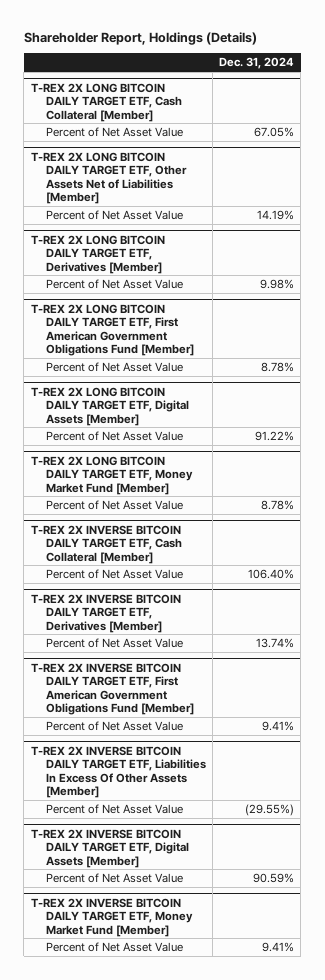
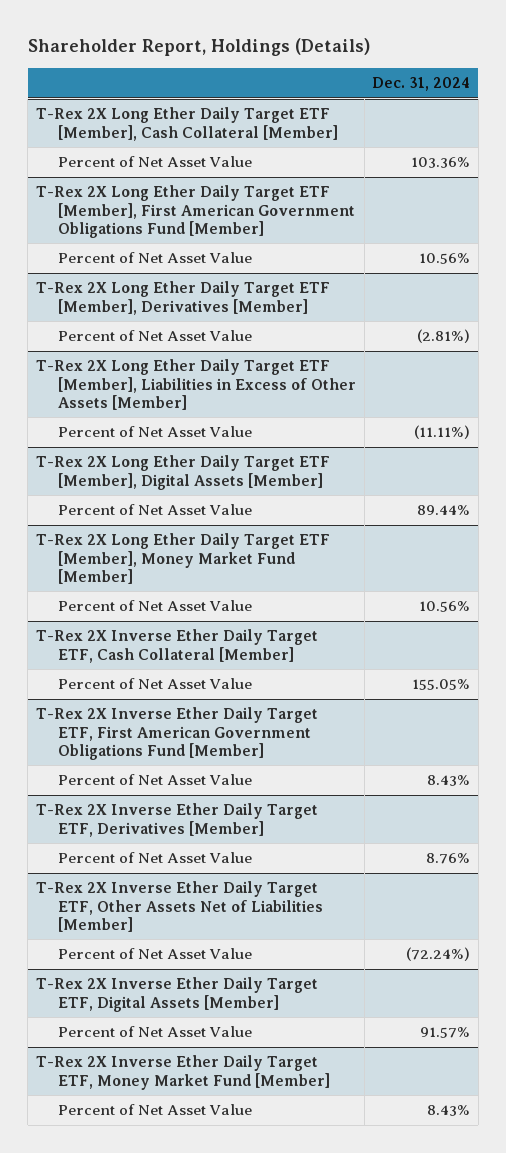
- T-REX 2X LONG BITCOIN DAILY TARGET ETF, Cash Collateral [Member]
- Percent of Net Asset Value | 67.05%
- T-REX 2X LONG BITCOIN DAILY TARGET ETF, Other Assets Net of Liabilities [Member]
- Percent of Net Asset Value | 14.19%
- T-REX 2X LONG BITCOIN DAILY TARGET ETF, Derivatives [Member]
- Percent of Net Asset Value | 9.98%
- T-REX 2X LONG BITCOIN DAILY TARGET ETF, First American Government Obligations Fund [Member]
- Percent of Net Asset Value | 8.78%
- T-REX 2X LONG BITCOIN DAILY TARGET ETF, Digital Assets [Member]
- Percent of Net Asset Value | 91.22%
- T-REX 2X LONG BITCOIN DAILY TARGET ETF, Money Market Fund [Member]
- Percent of Net Asset Value | 8.78%
- T-REX 2X INVERSE BITCOIN DAILY TARGET ETF, Cash Collateral [Member]
- Percent of Net Asset Value | 106.40%
- T-REX 2X INVERSE BITCOIN DAILY TARGET ETF, Derivatives [Member]
- Percent of Net Asset Value | 13.74%
- T-REX 2X INVERSE BITCOIN DAILY TARGET ETF, First American Government Obligations Fund [Member]
- Percent of Net Asset Value | 9.41%
- T-REX 2X INVERSE BITCOIN DAILY TARGET ETF, Liabilities In Excess Of Other Assets [Member]
- Percent of Net Asset Value | (29.55%)
- T-REX 2X INVERSE BITCOIN DAILY TARGET ETF, Digital Assets [Member]
- Percent of Net Asset Value | 90.59%
- T-REX 2X INVERSE BITCOIN DAILY TARGET ETF, Money Market Fund [Member]
- Percent of Net Asset Value | 9.41%
+ T-Rex 2X Long Ether Daily Target ETF [Member], Cash Collateral [Member]
+ Percent of Net Asset Value | 103.36%
+ T-Rex 2X Long Ether Daily Target ETF [Member], First American Government Obligations Fund [Member]
+ Percent of Net Asset Value | 10.56%
+ T-Rex 2X Long Ether Daily Target ETF [Member], Derivatives [Member]
+ Percent of Net Asset Value | (2.81%)
+ T-Rex 2X Long Ether Daily Target ETF [Member], Liabilities in Excess of Other Assets [Member]
+ Percent of Net Asset Value | (11.11%)
+ T-Rex 2X Long Ether Daily Target ETF [Member], Digital Assets [Member]
+ Percent of Net Asset Value | 89.44%
+ T-Rex 2X Long Ether Daily Target ETF [Member], Money Market Fund [Member]
+ Percent of Net Asset Value | 10.56%
+ T-Rex 2X Inverse Ether Daily Target ETF, Cash Collateral [Member]
+ Percent of Net Asset Value | 155.05%
+ T-Rex 2X Inverse Ether Daily Target ETF, First American Government Obligations Fund [Member]
+ Percent of Net Asset Value | 8.43%
+ T-Rex 2X Inverse Ether Daily Target ETF, Derivatives [Member]
+ Percent of Net Asset Value | 8.76%
+ T-Rex 2X Inverse Ether Daily Target ETF, Other Assets Net of Liabilities [Member]
+ Percent of Net Asset Value | (72.24%)
+ T-Rex 2X Inverse Ether Daily Target ETF, Digital Assets [Member]
+ Percent of Net Asset Value | 91.57%
+ T-Rex 2X Inverse Ether Daily Target ETF, Money Market Fund [Member]
+ Percent of Net Asset Value | 8.43%

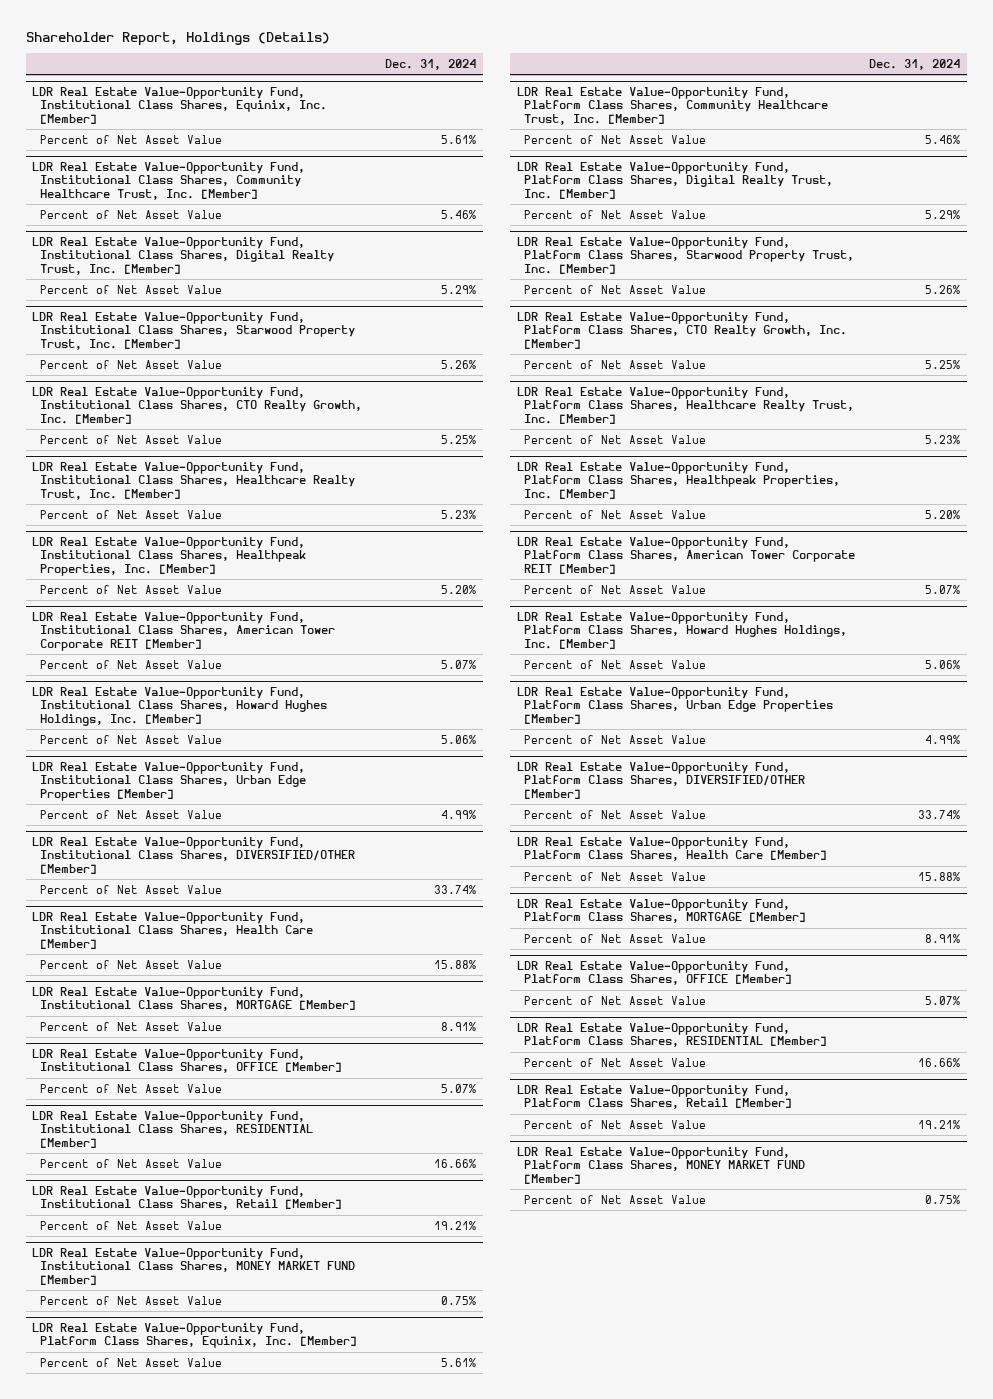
- T-Rex 2X Long Ether Daily Target ETF [Member], Cash Collateral [Member]
- Percent of Net Asset Value | 103.36%
- T-Rex 2X Long Ether Daily Target ETF [Member], First American Government Obligations Fund [Member]
- Percent of Net Asset Value | 10.56%
- T-Rex 2X Long Ether Daily Target ETF [Member], Derivatives [Member]
- Percent of Net Asset Value | (2.81%)
- T-Rex 2X Long Ether Daily Target ETF [Member], Liabilities in Excess of Other Assets [Member]
- Percent of Net Asset Value | (11.11%)
- T-Rex 2X Long Ether Daily Target ETF [Member], Digital Assets [Member]
- Percent of Net Asset Value | 89.44%
- T-Rex 2X Long Ether Daily Target ETF [Member], Money Market Fund [Member]
- Percent of Net Asset Value | 10.56%
- T-Rex 2X Inverse Ether Daily Target ETF, Cash Collateral [Member]
- Percent of Net Asset Value | 155.05%
- T-Rex 2X Inverse Ether Daily Target ETF, First American Government Obligations Fund [Member]
- Percent of Net Asset Value | 8.43%
- T-Rex 2X Inverse Ether Daily Target ETF, Derivatives [Member]
- Percent of Net Asset Value | 8.76%
- T-Rex 2X Inverse Ether Daily Target ETF, Other Assets Net of Liabilities [Member]
- Percent of Net Asset Value | (72.24%)
- T-Rex 2X Inverse Ether Daily Target ETF, Digital Assets [Member]
- Percent of Net Asset Value | 91.57%
- T-Rex 2X Inverse Ether Daily Target ETF, Money Market Fund [Member]
- Percent of Net Asset Value | 8.43%
+ LDR Real Estate Value-Opportunity Fund, Institutional Class Shares, Equinix, Inc. [Member]
+ Percent of Net Asset Value | 5.61%
+ LDR Real Estate Value-Opportunity Fund, Institutional Class Shares, Community Healthcare Trust, Inc. [Member]
+ Percent of Net Asset Value | 5.46%
+ LDR Real Estate Value-Opportunity Fund, Institutional Class Shares, Digital Realty Trust, Inc. [Member]
+ Percent of Net Asset Value | 5.29%
+ LDR Real Estate Value-Opportunity Fund, Institutional Class Shares, Starwood Property Trust, Inc. [Member]
+ Percent of Net Asset Value | 5.26%
+ LDR Real Estate Value-Opportunity Fund, Institutional Class Shares, CTO Realty Growth, Inc. [Member]
+ Percent of Net Asset Value | 5.25%
+ LDR Real Estate Value-Opportunity Fund, Institutional Class Shares, Healthcare Realty Trust, Inc. [Member]
+ Percent of Net Asset Value | 5.23%
+ LDR Real Estate Value-Opportunity Fund, Institutional Class Shares, Healthpeak Properties, Inc. [Member]
+ Percent of Net Asset Value | 5.20%
+ LDR Real Estate Value-Opportunity Fund, Institutional Class Shares, American Tower Corporate REIT [Member]
+ Percent of Net Asset Value | 5.07%
+ LDR Real Estate Value-Opportunity Fund, Institutional Class Shares, Howard Hughes Holdings, Inc. [Member]
+ Percent of Net Asset Value | 5.06%
+ LDR Real Estate Value-Opportunity Fund, Institutional Class Shares, Urban Edge Properties [Member]
+ Percent of Net Asset Value | 4.99%
+ LDR Real Estate Value-Opportunity Fund, Institutional Class Shares, DIVERSIFIED/OTHER [Member]
+ Percent of Net Asset Value | 33.74%
+ LDR Real Estate Value-Opportunity Fund, Institutional Class Shares, Health Care [Member]
+ Percent of Net Asset Value | 15.88%
+ LDR Real Estate Value-Opportunity Fund, Institutional Class Shares, MORTGAGE [Member]
+ Percent of Net Asset Value | 8.91%
+ LDR Real Estate Value-Opportunity Fund, Institutional Class Shares, OFFICE [Member]
+ Percent of Net Asset Value | 5.07%
+ LDR Real Estate Value-Opportunity Fund, Institutional Class Shares, RESIDENTIAL [Member]
+ Percent of Net Asset Value | 16.66%
+ LDR Real Estate Value-Opportunity Fund, Institutional Class Shares, Retail [Member]
+ Percent of Net Asset Value | 19.21%
+ LDR Real Estate Value-Opportunity Fund, Institutional Class Shares, MONEY MARKET FUND [Member]
+ Percent of Net Asset Value | 0.75%
+ LDR Real Estate Value-Opportunity Fund, Platform Class Shares, Equinix, Inc. [Member]
+ Percent of Net Asset Value | 5.61%
+ LDR Real Estate Value-Opportunity Fund, Platform Class Shares, Community Healthcare Trust, Inc. [Member]
+ Percent of Net Asset Value | 5.46%
+ LDR Real Estate Value-Opportunity Fund, Platform Class Shares, Digital Realty Trust, Inc. [Member]
+ Percent of Net Asset Value | 5.29%
+ LDR Real Estate Value-Opportunity Fund, Platform Class Shares, Starwood Property Trust, Inc. [Member]
+ Percent of Net Asset Value | 5.26%
+ LDR Real Estate Value-Opportunity Fund, Platform Class Shares, CTO Realty Growth, Inc. [Member]
+ Percent of Net Asset Value | 5.25%
+ LDR Real Estate Value-Opportunity Fund, Platform Class Shares, Healthcare Realty Trust, Inc. [Member]
+ Percent of Net Asset Value | 5.23%
+ LDR Real Estate Value-Opportunity Fund, Platform Class Shares, Healthpeak Properties, Inc. [Member]
+ Percent of Net Asset Value | 5.20%
+ LDR Real Estate Value-Opportunity Fund, Platform Class Shares, American Tower Corporate REIT [Member]
+ Percent of Net Asset Value | 5.07%
+ LDR Real Estate Value-Opportunity Fund, Platform Class Shares, Howard Hughes Holdings, Inc. [Member]
+ Percent of Net Asset Value | 5.06%
+ LDR Real Estate Value-Opportunity Fund, Platform Class Shares, Urban Edge Properties [Member]
+ Percent of Net Asset Value | 4.99%
+ LDR Real Estate Value-Opportunity Fund, Platform Class Shares, DIVERSIFIED/OTHER [Member]
+ Percent of Net Asset Value | 33.74%
+ LDR Real Estate Value-Opportunity Fund, Platform Class Shares, Health Care [Member]
+ Percent of Net Asset Value | 15.88%
+ LDR Real Estate Value-Opportunity Fund, Platform Class Shares, MORTGAGE [Member]
+ Percent of Net Asset Value | 8.91%
+ LDR Real Estate Value-Opportunity Fund, Platform Class Shares, OFFICE [Member]
+ Percent of Net Asset Value | 5.07%
+ LDR Real Estate Value-Opportunity Fund, Platform Class Shares, RESIDENTIAL [Member]
+ Percent of Net Asset Value | 16.66%
+ LDR Real Estate Value-Opportunity Fund, Platform Class Shares, Retail [Member]
+ Percent of Net Asset Value | 19.21%
+ LDR Real Estate Value-Opportunity Fund, Platform Class Shares, MONEY MARKET FUND [Member]
+ Percent of Net Asset Value | 0.75%

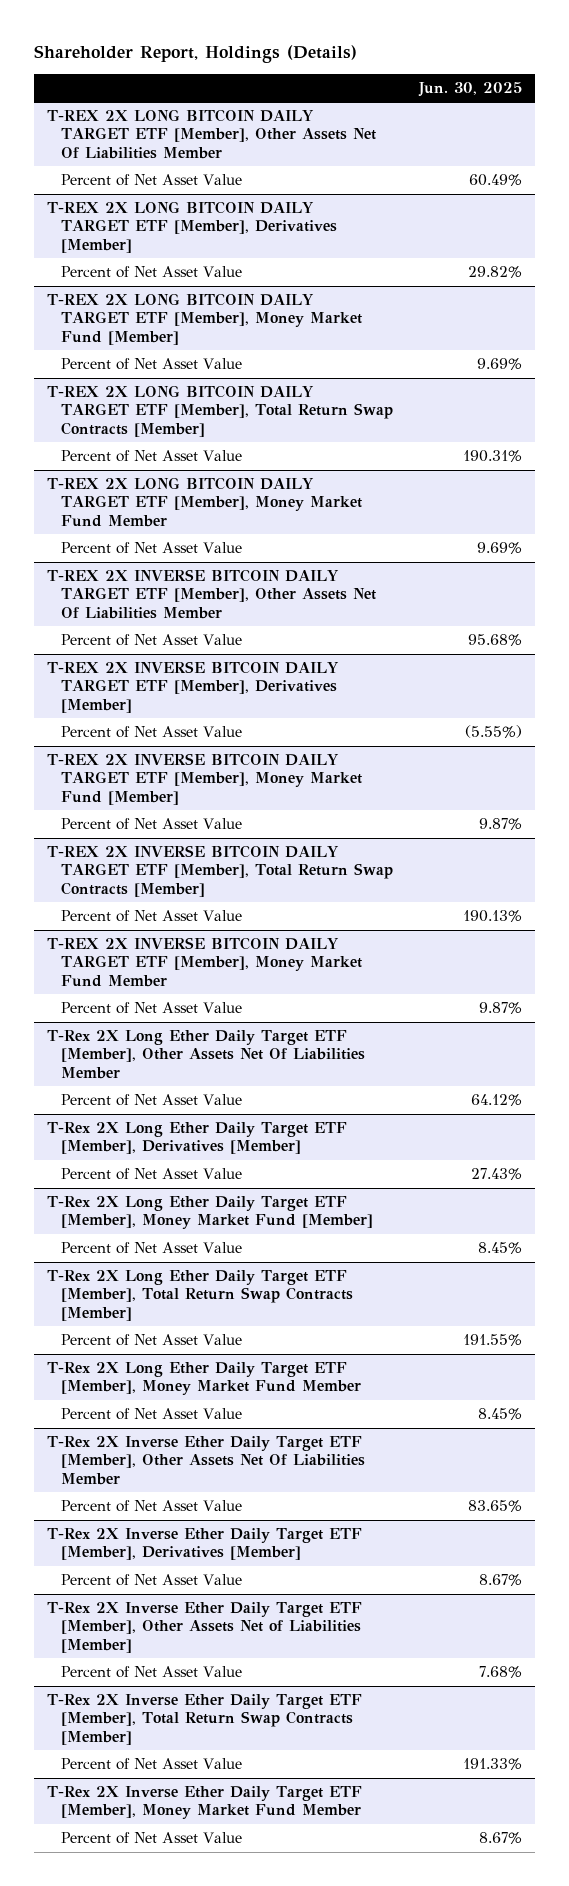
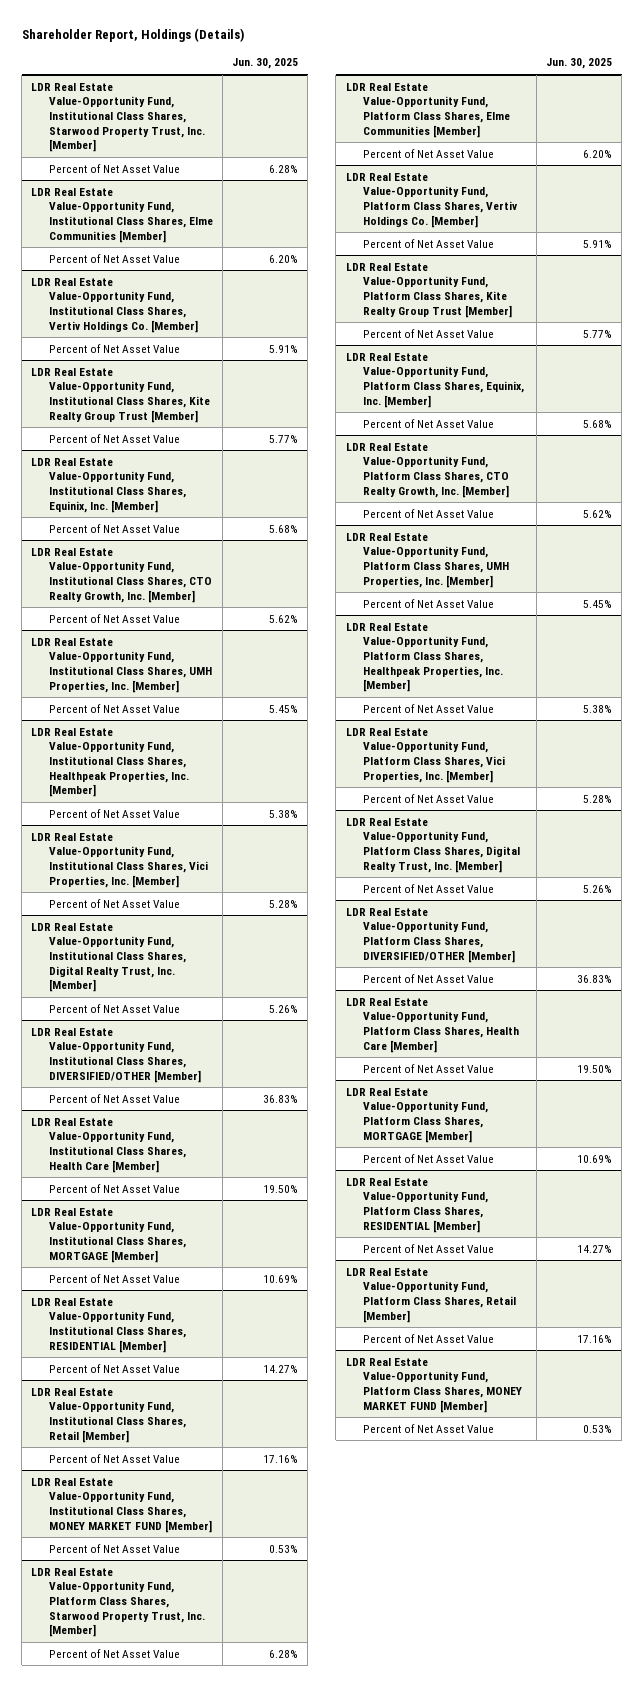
- T-REX 2X LONG BITCOIN DAILY TARGET ETF [Member], Other Assets Net Of Liabilities Member
- Percent of Net Asset Value | 60.49%
- T-REX 2X LONG BITCOIN DAILY TARGET ETF [Member], Derivatives [Member]
- Percent of Net Asset Value | 29.82%
- T-REX 2X LONG BITCOIN DAILY TARGET ETF [Member], Money Market Fund [Member]
- Percent of Net Asset Value | 9.69%
- T-REX 2X LONG BITCOIN DAILY TARGET ETF [Member], Total Return Swap Contracts [Member]
- Percent of Net Asset Value | 190.31%
- T-REX 2X LONG BITCOIN DAILY TARGET ETF [Member], Money Market Fund Member
- Percent of Net Asset Value | 9.69%
- T-REX 2X INVERSE BITCOIN DAILY TARGET ETF [Member], Other Assets Net Of Liabilities Member
- Percent of Net Asset Value | 95.68%
- T-REX 2X INVERSE BITCOIN DAILY TARGET ETF [Member], Derivatives [Member]
- Percent of Net Asset Value | (5.55%)
- T-REX 2X INVERSE BITCOIN DAILY TARGET ETF [Member], Money Market Fund [Member]
- Percent of Net Asset Value | 9.87%
- T-REX 2X INVERSE BITCOIN DAILY TARGET ETF [Member], Total Return Swap Contracts [Member]
- Percent of Net Asset Value | 190.13%
- T-REX 2X INVERSE BITCOIN DAILY TARGET ETF [Member], Money Market Fund Member
- Percent of Net Asset Value | 9.87%
- T-Rex 2X Long Ether Daily Target ETF [Member], Other Assets Net Of Liabilities Member
- Percent of Net Asset Value | 64.12%
- T-Rex 2X Long Ether Daily Target ETF [Member], Derivatives [Member]
- Percent of Net Asset Value | 27.43%
- T-Rex 2X Long Ether Daily Target ETF [Member], Money Market Fund [Member]
- Percent of Net Asset Value | 8.45%
- T-Rex 2X Long Ether Daily Target ETF [Member], Total Return Swap Contracts [Member]
- Percent of Net Asset Value | 191.55%
- T-Rex 2X Long Ether Daily Target ETF [Member], Money Market Fund Member
- Percent of Net Asset Value | 8.45%
- T-Rex 2X Inverse Ether Daily Target ETF [Member], Other Assets Net Of Liabilities Member
- Percent of Net Asset Value | 83.65%
- T-Rex 2X Inverse Ether Daily Target ETF [Member], Derivatives [Member]
- Percent of Net Asset Value | 8.67%
- T-Rex 2X Inverse Ether Daily Target ETF [Member], Other Assets Net of Liabilities [Member]
- Percent of Net Asset Value | 7.68%
- T-Rex 2X Inverse Ether Daily Target ETF [Member], Total Return Swap Contracts [Member]
- Percent of Net Asset Value | 191.33%
- T-Rex 2X Inverse Ether Daily Target ETF [Member], Money Market Fund Member
- Percent of Net Asset Value | 8.67%
+ LDR Real Estate Value-Opportunity Fund, Institutional Class Shares, Starwood Property Trust, Inc. [Member]
+ Percent of Net Asset Value | 6.28%
+ LDR Real Estate Value-Opportunity Fund, Institutional Class Shares, Elme Communities [Member]
+ Percent of Net Asset Value | 6.20%
+ LDR Real Estate Value-Opportunity Fund, Institutional Class Shares, Vertiv Holdings Co. [Member]
+ Percent of Net Asset Value | 5.91%
+ LDR Real Estate Value-Opportunity Fund, Institutional Class Shares, Kite Realty Group Trust [Member]
+ Percent of Net Asset Value | 5.77%
+ LDR Real Estate Value-Opportunity Fund, Institutional Class Shares, Equinix, Inc. [Member]
+ Percent of Net Asset Value | 5.68%
+ LDR Real Estate Value-Opportunity Fund, Institutional Class Shares, CTO Realty Growth, Inc. [Member]
+ Percent of Net Asset Value | 5.62%
+ LDR Real Estate Value-Opportunity Fund, Institutional Class Shares, UMH Properties, Inc. [Member]
+ Percent of Net Asset Value | 5.45%
+ LDR Real Estate Value-Opportunity Fund, Institutional Class Shares, Healthpeak Properties, Inc. [Member]
+ Percent of Net Asset Value | 5.38%
+ LDR Real Estate Value-Opportunity Fund, Institutional Class Shares, Vici Properties, Inc. [Member]
+ Percent of Net Asset Value | 5.28%
+ LDR Real Estate Value-Opportunity Fund, Institutional Class Shares, Digital Realty Trust, Inc. [Member]
+ Percent of Net Asset Value | 5.26%
+ LDR Real Estate Value-Opportunity Fund, Institutional Class Shares, DIVERSIFIED/OTHER [Member]
+ Percent of Net Asset Value | 36.83%
+ LDR Real Estate Value-Opportunity Fund, Institutional Class Shares, Health Care [Member]
+ Percent of Net Asset Value | 19.50%
+ LDR Real Estate Value-Opportunity Fund, Institutional Class Shares, MORTGAGE [Member]
+ Percent of Net Asset Value | 10.69%
+ LDR Real Estate Value-Opportunity Fund, Institutional Class Shares, RESIDENTIAL [Member]
+ Percent of Net Asset Value | 14.27%
+ LDR Real Estate Value-Opportunity Fund, Institutional Class Shares, Retail [Member]
+ Percent of Net Asset Value | 17.16%
+ LDR Real Estate Value-Opportunity Fund, Institutional Class Shares, MONEY MARKET FUND [Member]
+ Percent of Net Asset Value | 0.53%
+ LDR Real Estate Value-Opportunity Fund, Platform Class Shares, Starwood Property Trust, Inc. [Member]
+ Percent of Net Asset Value | 6.28%
+ LDR Real Estate Value-Opportunity Fund, Platform Class Shares, Elme Communities [Member]
+ Percent of Net Asset Value | 6.20%
+ LDR Real Estate Value-Opportunity Fund, Platform Class Shares, Vertiv Holdings Co. [Member]
+ Percent of Net Asset Value | 5.91%
+ LDR Real Estate Value-Opportunity Fund, Platform Class Shares, Kite Realty Group Trust [Member]
+ Percent of Net Asset Value | 5.77%
+ LDR Real Estate Value-Opportunity Fund, Platform Class Shares, Equinix, Inc. [Member]
+ Percent of Net Asset Value | 5.68%
+ LDR Real Estate Value-Opportunity Fund, Platform Class Shares, CTO Realty Growth, Inc. [Member]
+ Percent of Net Asset Value | 5.62%
+ LDR Real Estate Value-Opportunity Fund, Platform Class Shares, UMH Properties, Inc. [Member]
+ Percent of Net Asset Value | 5.45%
+ LDR Real Estate Value-Opportunity Fund, Platform Class Shares, Healthpeak Properties, Inc. [Member]
+ Percent of Net Asset Value | 5.38%
+ LDR Real Estate Value-Opportunity Fund, Platform Class Shares, Vici Properties, Inc. [Member]
+ Percent of Net Asset Value | 5.28%
+ LDR Real Estate Value-Opportunity Fund, Platform Class Shares, Digital Realty Trust, Inc. [Member]
+ Percent of Net Asset Value | 5.26%
+ LDR Real Estate Value-Opportunity Fund, Platform Class Shares, DIVERSIFIED/OTHER [Member]
+ Percent of Net Asset Value | 36.83%
+ LDR Real Estate Value-Opportunity Fund, Platform Class Shares, Health Care [Member]
+ Percent of Net Asset Value | 19.50%
+ LDR Real Estate Value-Opportunity Fund, Platform Class Shares, MORTGAGE [Member]
+ Percent of Net Asset Value | 10.69%
+ LDR Real Estate Value-Opportunity Fund, Platform Class Shares, RESIDENTIAL [Member]
+ Percent of Net Asset Value | 14.27%
+ LDR Real Estate Value-Opportunity Fund, Platform Class Shares, Retail [Member]
+ Percent of Net Asset Value | 17.16%
+ LDR Real Estate Value-Opportunity Fund, Platform Class Shares, MONEY MARKET FUND [Member]
+ Percent of Net Asset Value | 0.53%

